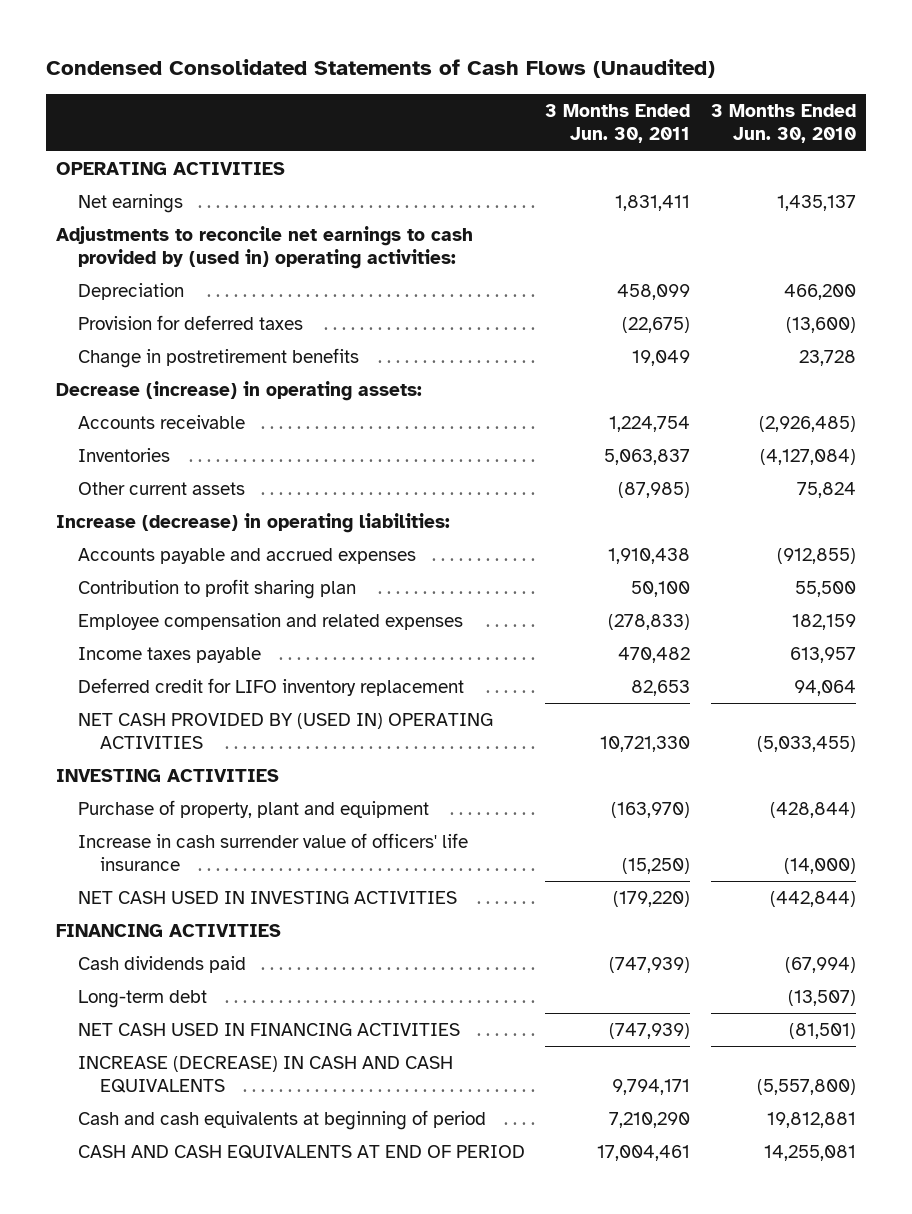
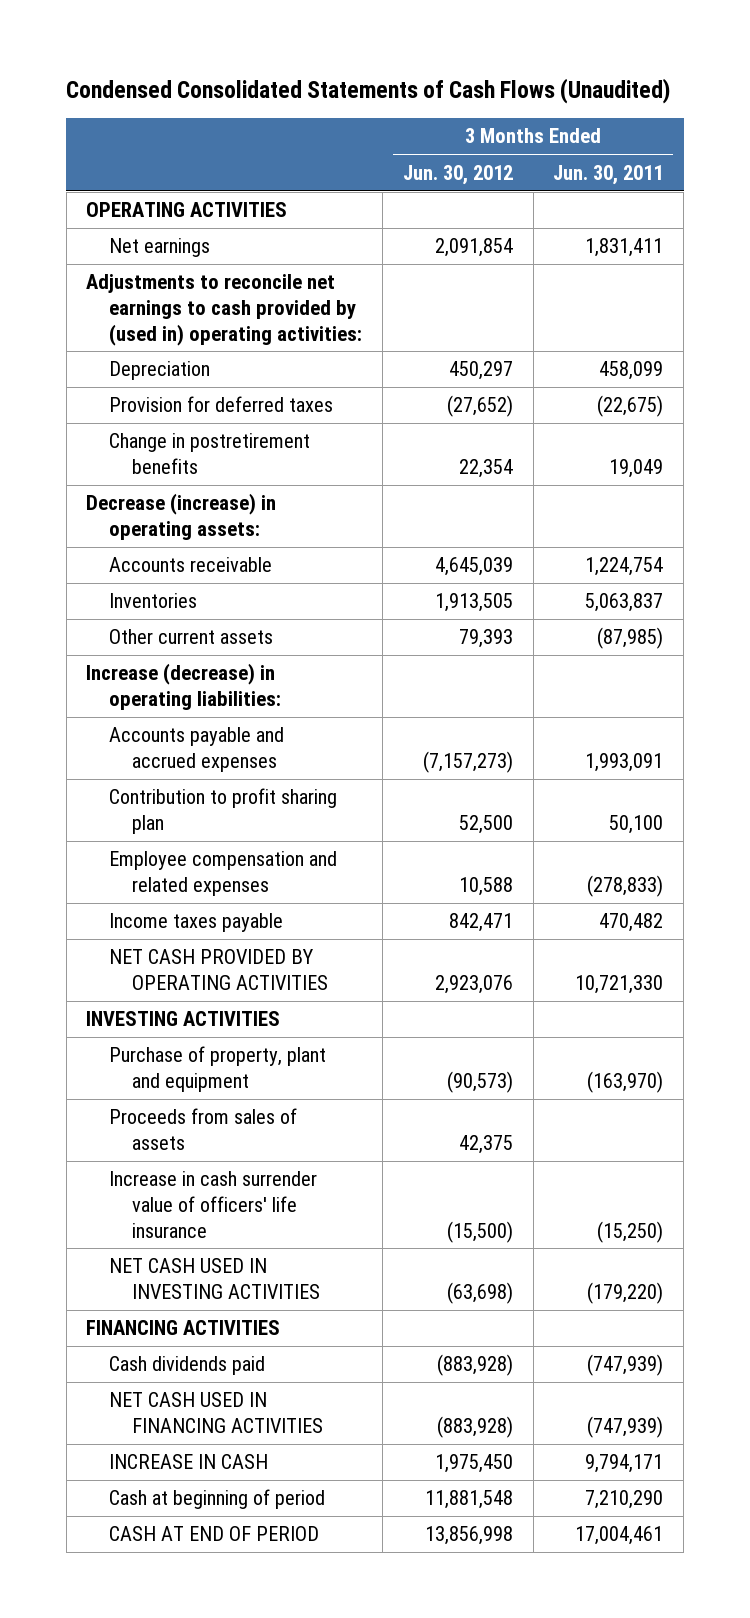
- | 3 Months Ended Jun. 30, 2011 | 3 Months Ended Jun. 30, 2010
+ | 3 Months Ended Jun. 30, 2012 | 3 Months Ended Jun. 30, 2011
- Accounts payable and accrued expenses | 1,910,438 | (912,855)
+ Accounts payable and accrued expenses | (7,157,273) | 1,993,091
- Deferred credit for LIFO inventory replacement | 82,653 | 94,064
- NET CASH PROVIDED BY (USED IN) OPERATING ACTIVITIES | 10,721,330 | (5,033,455)
+ NET CASH PROVIDED BY OPERATING ACTIVITIES | 2,923,076 | 10,721,330
+ Proceeds from sales of assets | 42,375 |
- Long-term debt | | (13,507)
- INCREASE (DECREASE) IN CASH AND CASH EQUIVALENTS | 9,794,171 | (5,557,800)
- Cash and cash equivalents at beginning of period | 7,210,290 | 19,812,881
- CASH AND CASH EQUIVALENTS AT END OF PERIOD | 17,004,461 | 14,255,081
+ INCREASE IN CASH | 1,975,450 | 9,794,171
+ Cash at beginning of period | 11,881,548 | 7,210,290
+ CASH AT END OF PERIOD | 13,856,998 | 17,004,461

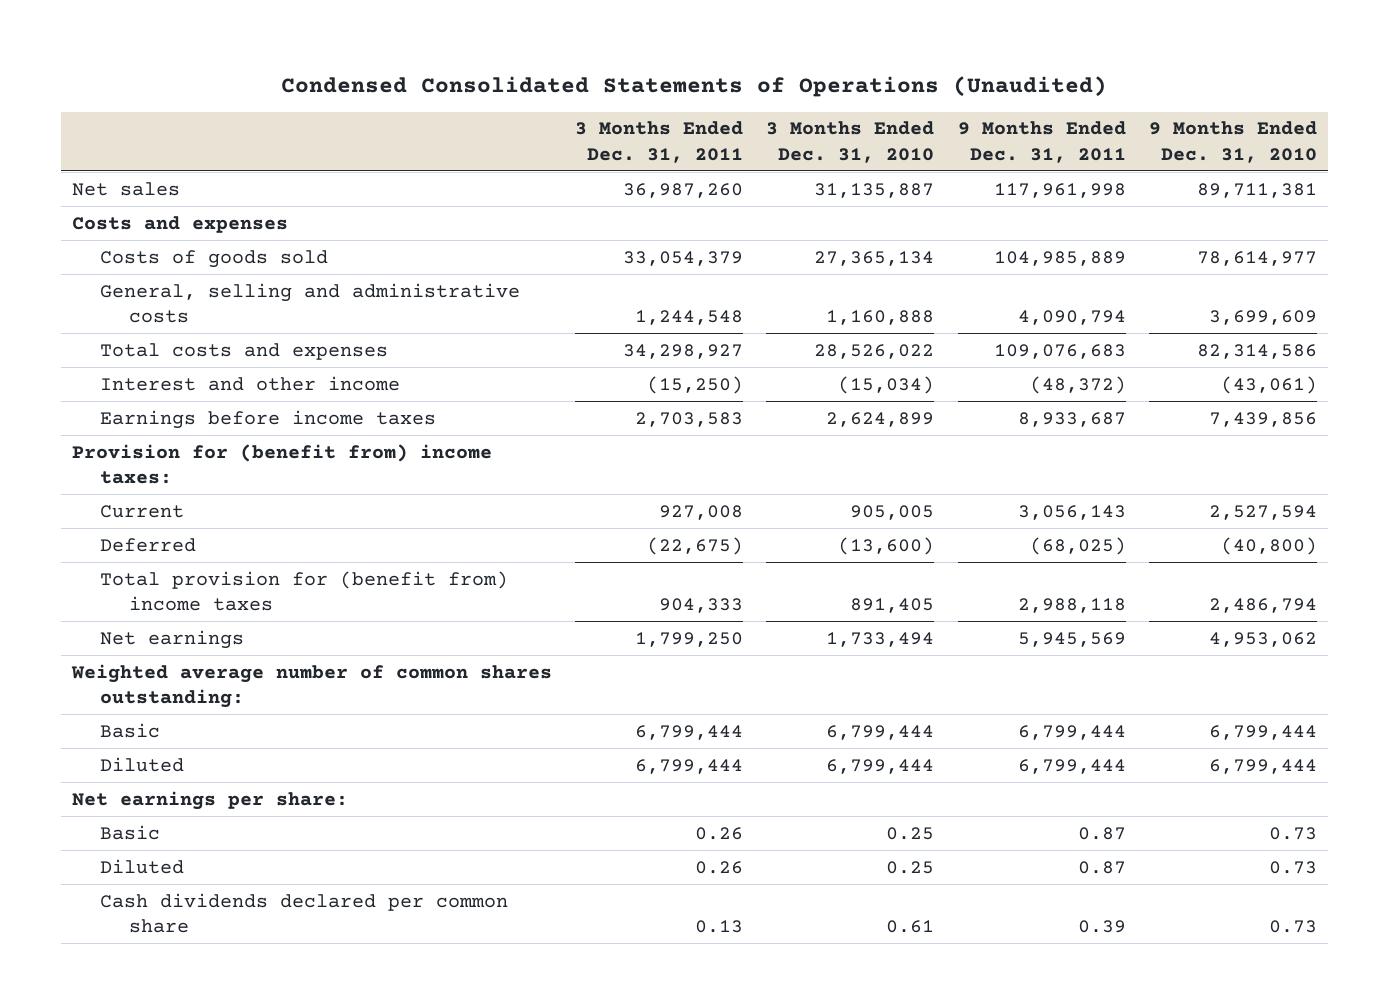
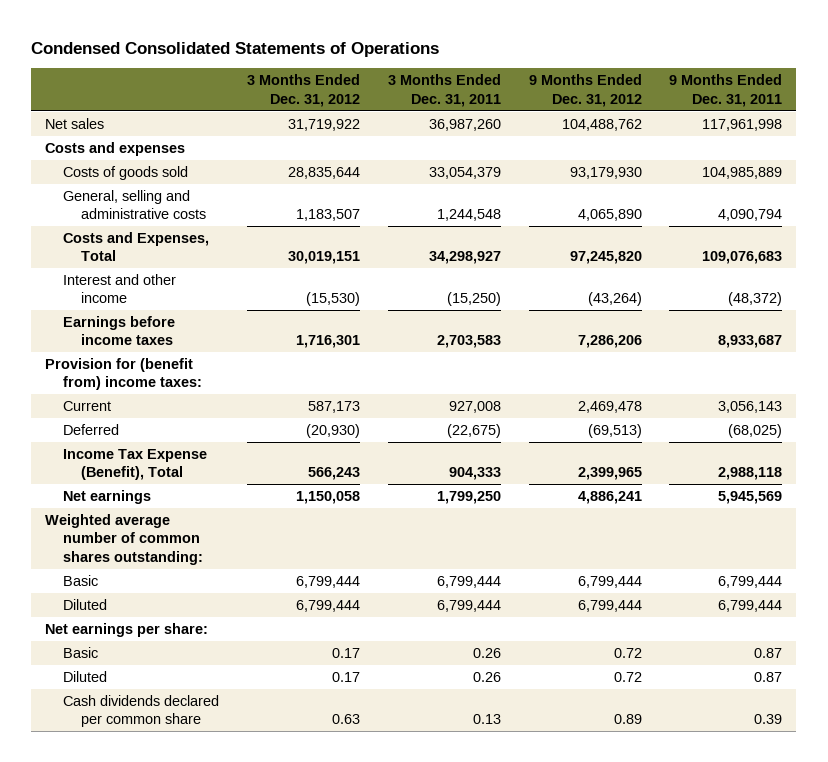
- Condensed Consolidated Statements of Operations (Unaudited)
+ Condensed Consolidated Statements of Operations
- | 3 Months Ended Dec. 31, 2011 | 3 Months Ended Dec. 31, 2010 | 9 Months Ended Dec. 31, 2011 | 9 Months Ended Dec. 31, 2010
+ | 3 Months Ended Dec. 31, 2012 | 3 Months Ended Dec. 31, 2011 | 9 Months Ended Dec. 31, 2012 | 9 Months Ended Dec. 31, 2011
- Total costs and expenses | 34,298,927 | 28,526,022 | 109,076,683 | 82,314,586
+ Costs and Expenses, Total | 30,019,151 | 34,298,927 | 97,245,820 | 109,076,683
- Total provision for (benefit from) income taxes | 904,333 | 891,405 | 2,988,118 | 2,486,794
+ Income Tax Expense (Benefit), Total | 566,243 | 904,333 | 2,399,965 | 2,988,118

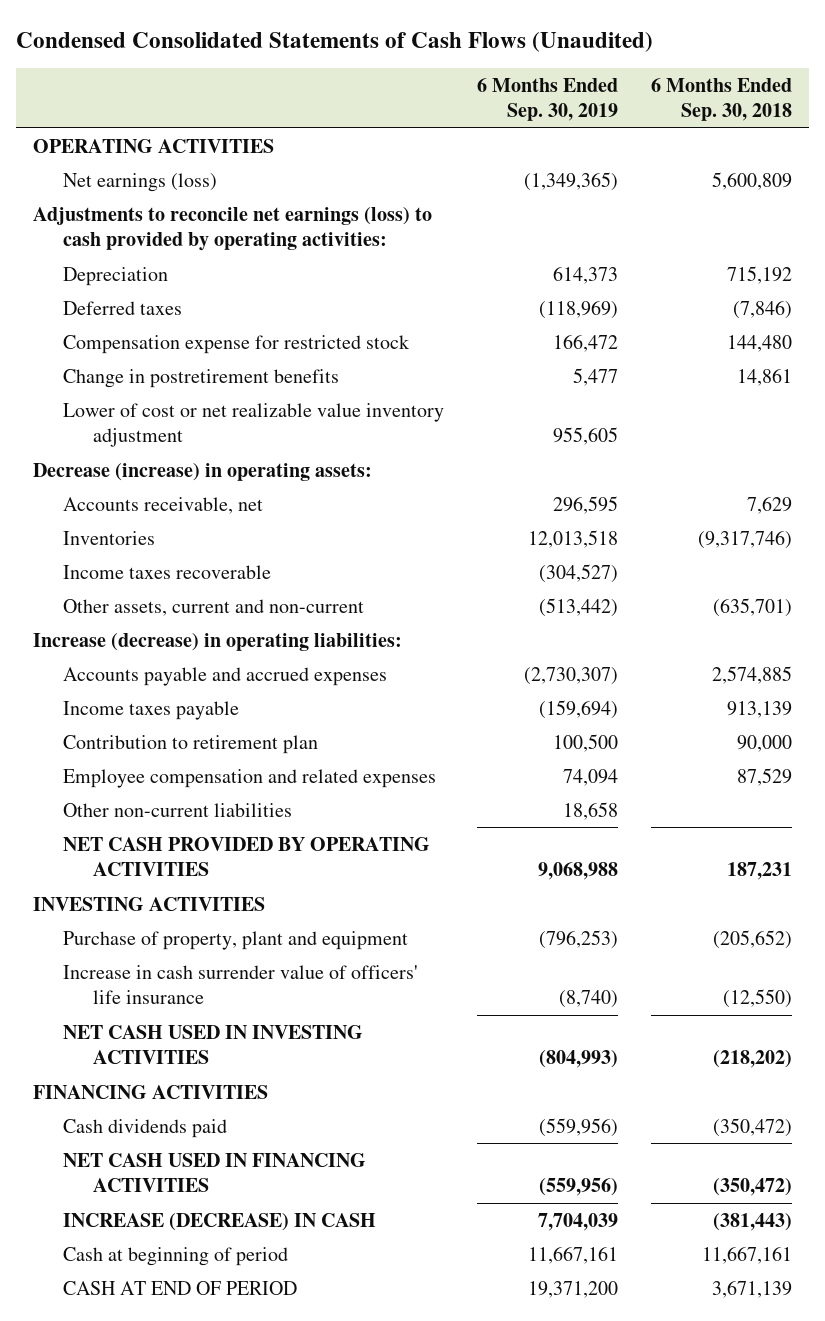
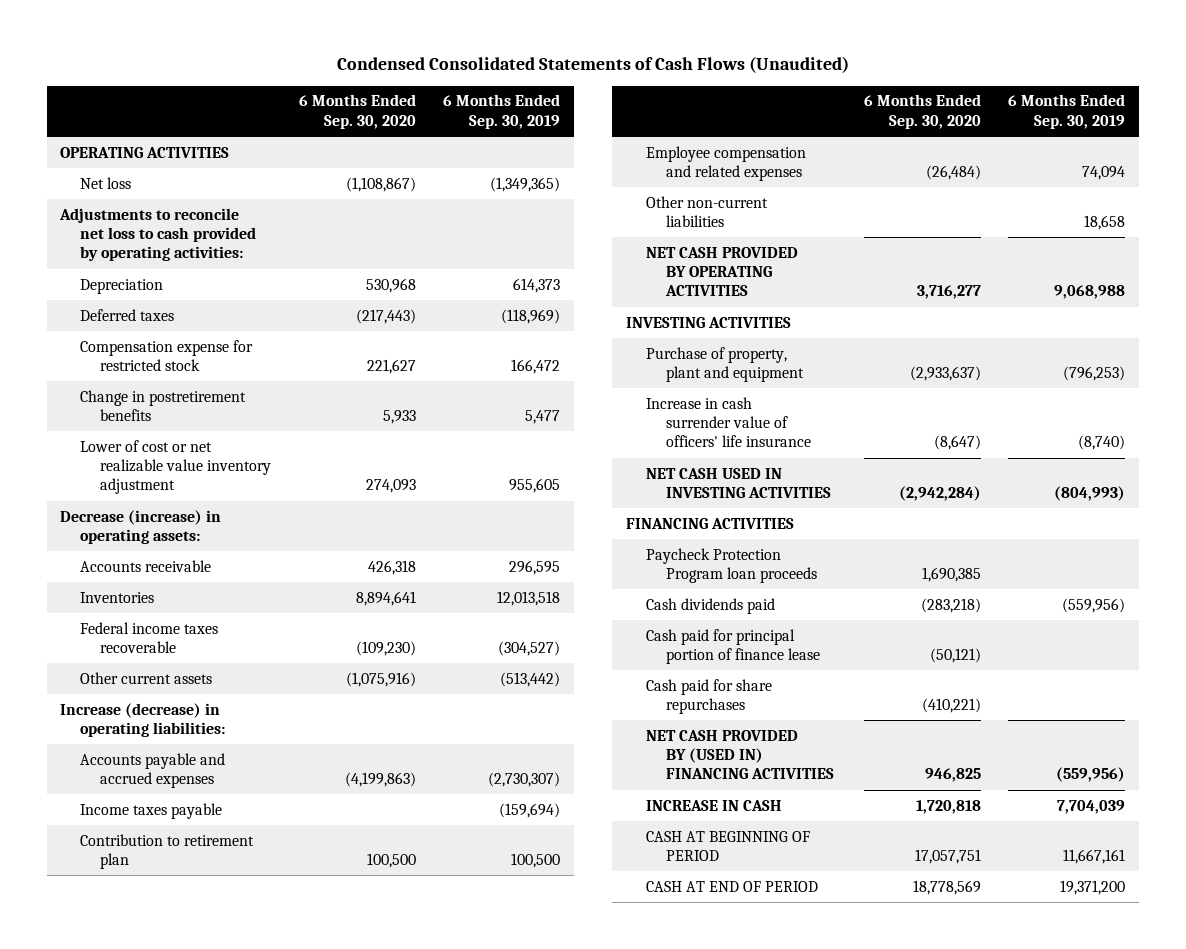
- | 6 Months Ended Sep. 30, 2019 | 6 Months Ended Sep. 30, 2018
+ | 6 Months Ended Sep. 30, 2020 | 6 Months Ended Sep. 30, 2019
- Net earnings (loss) | (1,349,365) | 5,600,809
- Adjustments to reconcile net earnings (loss) to cash provided by operating activities:
+ Net loss | (1,108,867) | (1,349,365)
+ Adjustments to reconcile net loss to cash provided by operating activities:
- Accounts receivable, net | 296,595 | 7,629
+ Accounts receivable | 426,318 | 296,595
- Income taxes recoverable | (304,527) |
- Other assets, current and non-current | (513,442) | (635,701)
+ Federal income taxes recoverable | (109,230) | (304,527)
+ Other current assets | (1,075,916) | (513,442)
+ Paycheck Protection Program loan proceeds | 1,690,385 |
- NET CASH USED IN FINANCING ACTIVITIES | (559,956) | (350,472)
- INCREASE (DECREASE) IN CASH | 7,704,039 | (381,443)
- Cash at beginning of period | 11,667,161 | 11,667,161
+ Cash paid for principal portion of finance lease | (50,121) |
+ Cash paid for share repurchases | (410,221) |
+ NET CASH PROVIDED BY (USED IN) FINANCING ACTIVITIES | 946,825 | (559,956)
+ INCREASE IN CASH | 1,720,818 | 7,704,039
+ CASH AT BEGINNING OF PERIOD | 17,057,751 | 11,667,161

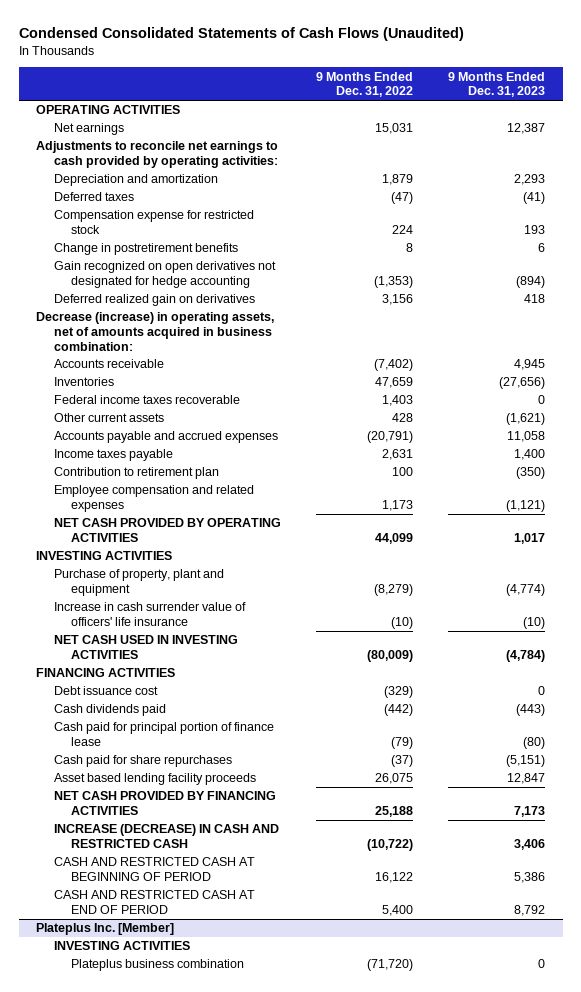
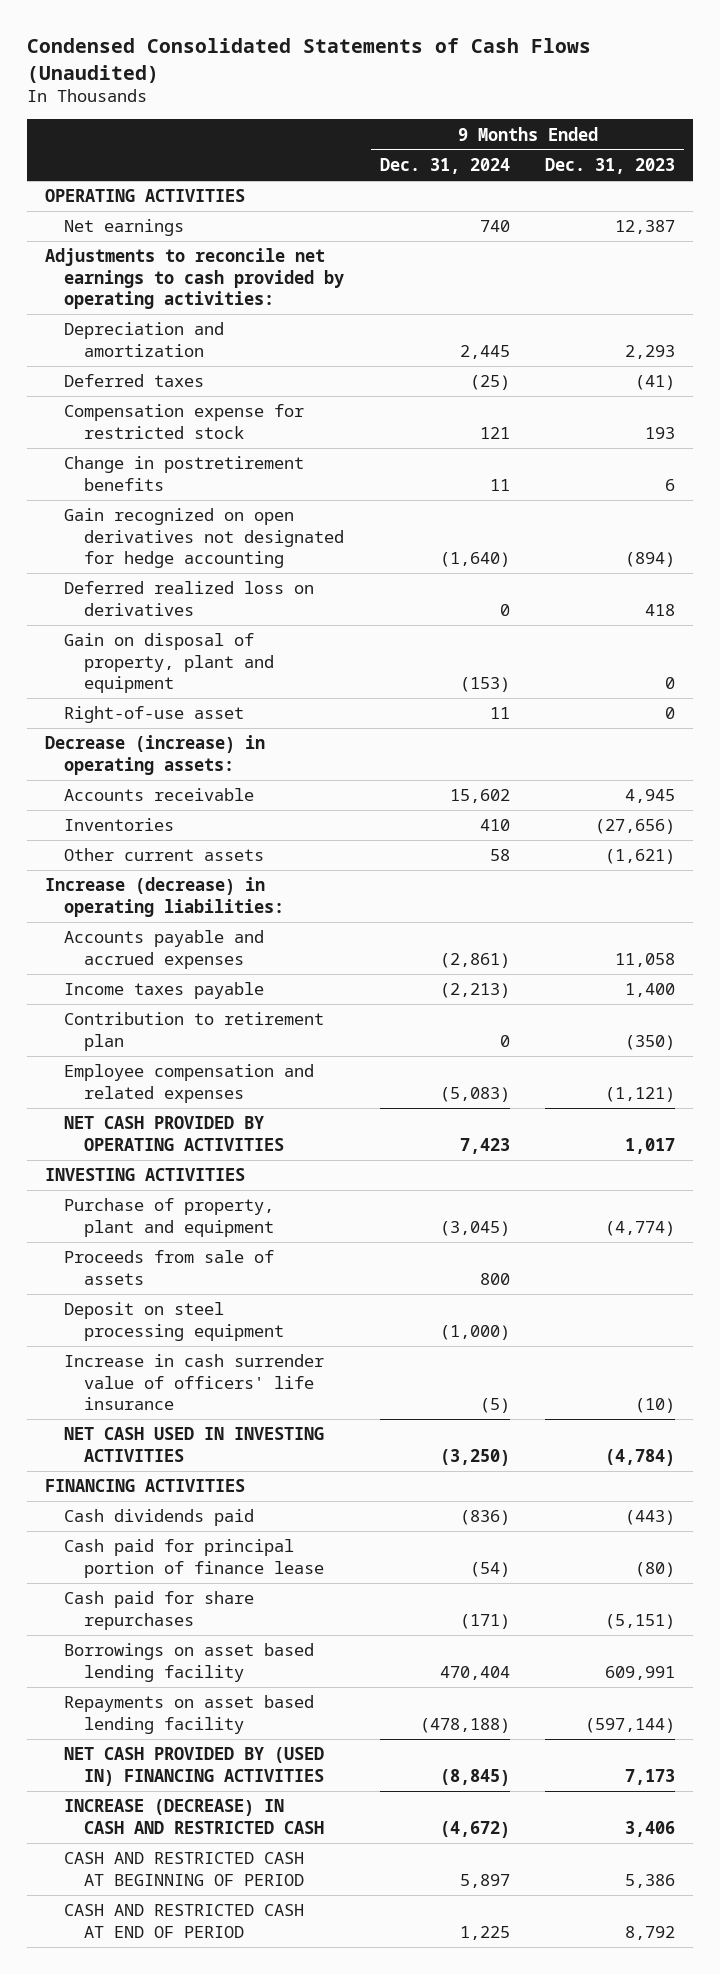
- | 9 Months Ended Dec. 31, 2022 | 9 Months Ended Dec. 31, 2023
+ | 9 Months Ended Dec. 31, 2024 | 9 Months Ended Dec. 31, 2023
- Deferred realized gain on derivatives | 3,156 | 418
- Decrease (increase) in operating assets, net of amounts acquired in business combination:
+ Deferred realized loss on derivatives | 0 | 418
+ Gain on disposal of property, plant and equipment | (153) | 0
+ Right-of-use asset | 11 | 0
+ Decrease (increase) in operating assets:
- Federal income taxes recoverable | 1,403 | 0
+ Increase (decrease) in operating liabilities:
+ Proceeds from sale of assets | 800 |
+ Deposit on steel processing equipment | (1,000) |
- Debt issuance cost | (329) | 0
- Asset based lending facility proceeds | 26,075 | 12,847
- NET CASH PROVIDED BY FINANCING ACTIVITIES | 25,188 | 7,173
+ Borrowings on asset based lending facility | 470,404 | 609,991
+ Repayments on asset based lending facility | (478,188) | (597,144)
+ NET CASH PROVIDED BY (USED IN) FINANCING ACTIVITIES | (8,845) | 7,173
- Plateplus Inc. [Member]
- INVESTING ACTIVITIES
- Plateplus business combination | (71,720) | 0

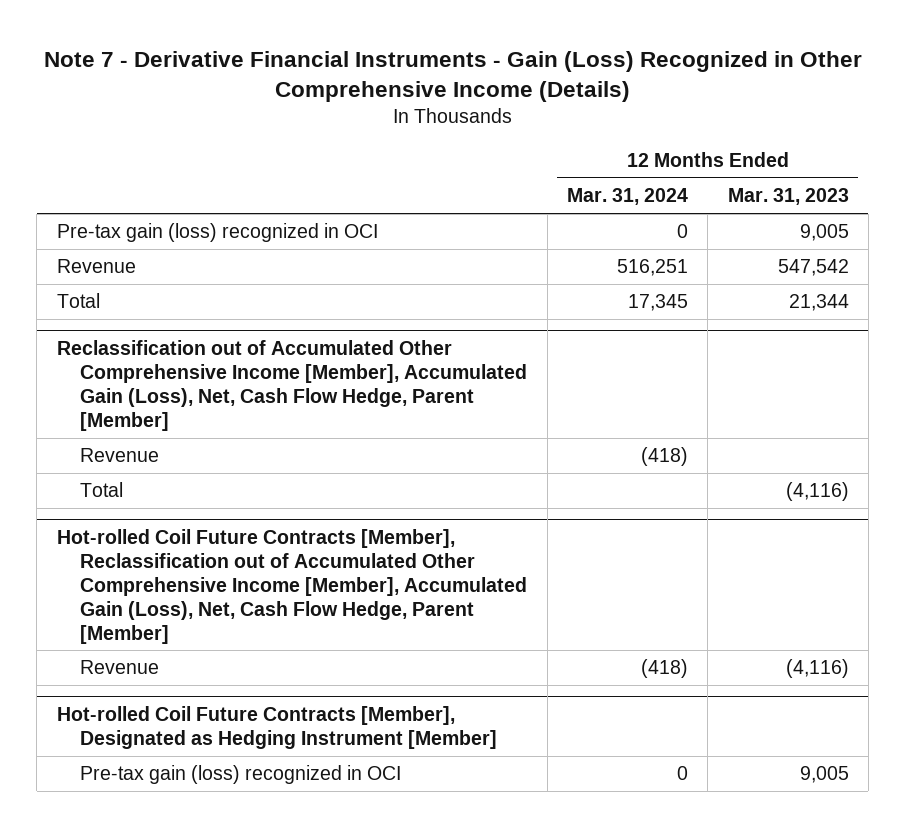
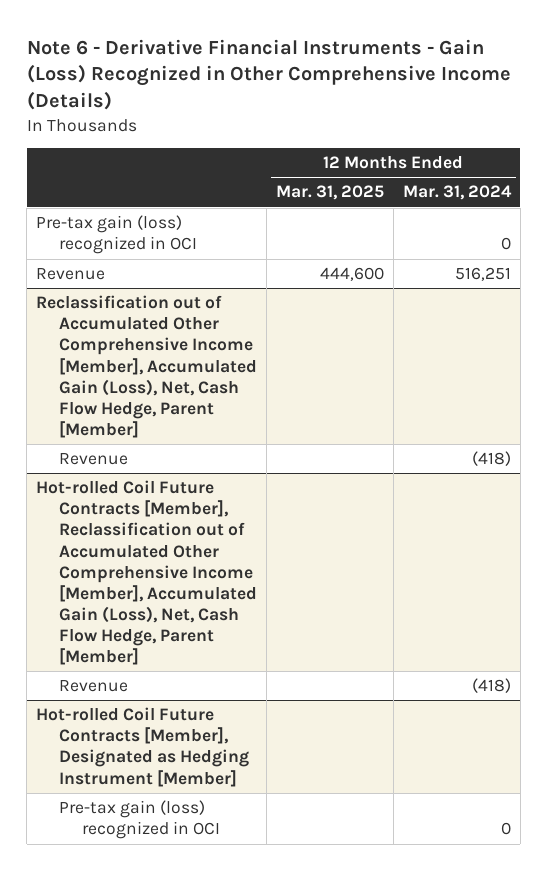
- Note 7 - Derivative Financial Instruments - Gain (Loss) Recognized in Other Comprehensive Income (Details)
+ Note 6 - Derivative Financial Instruments - Gain (Loss) Recognized in Other Comprehensive Income (Details)
- | 12 Months Ended Mar. 31, 2024 | 12 Months Ended Mar. 31, 2023
+ | 12 Months Ended Mar. 31, 2025 | 12 Months Ended Mar. 31, 2024
- Total | 17,345 | 21,344
@ Reclassification out of Accumulated Other Comprehensive Income [Member], Accumulated Gain (Loss), Net, Cash Flow Hedge, Parent [Member]
- Total | | (4,116)

